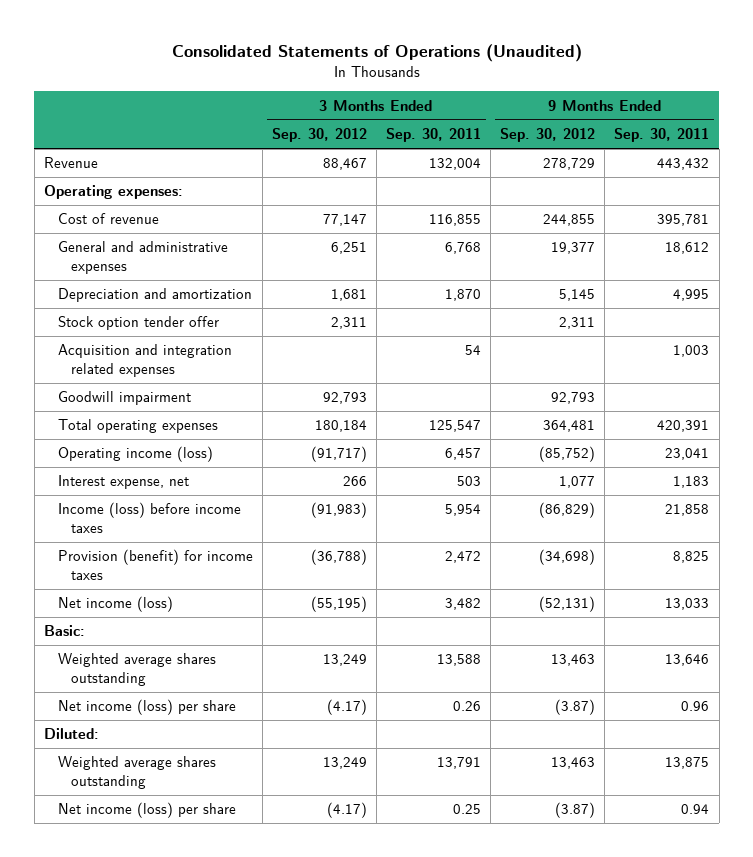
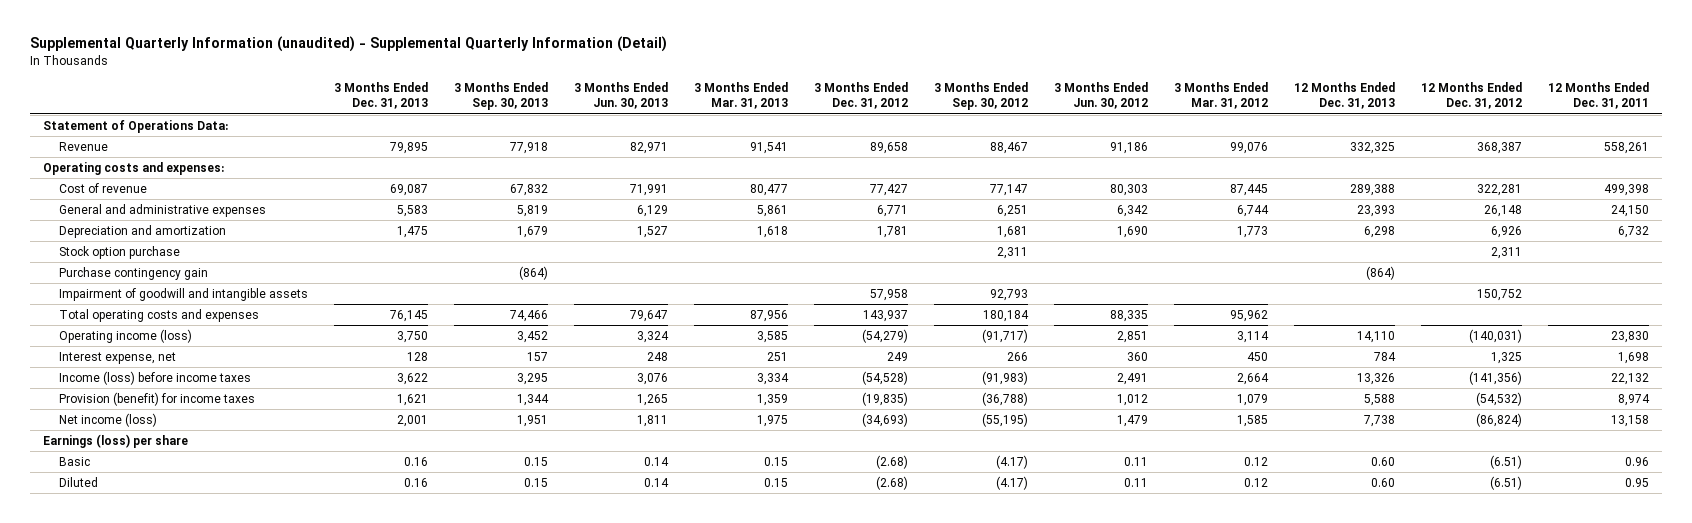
- Consolidated Statements of Operations (Unaudited)
+ Supplemental Quarterly Information (unaudited) - Supplemental Quarterly Information (Detail)
- | 3 Months Ended Sep. 30, 2012 | 3 Months Ended Sep. 30, 2011 | 9 Months Ended Sep. 30, 2012 | 9 Months Ended Sep. 30, 2011
+ | 3 Months Ended Dec. 31, 2013 | 3 Months Ended Sep. 30, 2013 | 3 Months Ended Jun. 30, 2013 | 3 Months Ended Mar. 31, 2013 | 3 Months Ended Dec. 31, 2012 | 3 Months Ended Sep. 30, 2012 | 3 Months Ended Jun. 30, 2012 | 3 Months Ended Mar. 31, 2012 | 12 Months Ended Dec. 31, 2013 | 12 Months Ended Dec. 31, 2012 | 12 Months Ended Dec. 31, 2011
+ Statement of Operations Data:
- Operating expenses:
+ Operating costs and expenses:
- Stock option tender offer | 2,311 | | 2,311 |
- Acquisition and integration related expenses | | 54 | | 1,003
- Goodwill impairment | 92,793 | | 92,793 |
- Total operating expenses | 180,184 | 125,547 | 364,481 | 420,391
+ Stock option purchase | | | | | | 2,311 | | | | 2,311 |
+ Purchase contingency gain | | (864) | | | | | | | (864) | |
+ Impairment of goodwill and intangible assets | | | | | 57,958 | 92,793 | | | | 150,752 |
+ Total operating costs and expenses | 76,145 | 74,466 | 79,647 | 87,956 | 143,937 | 180,184 | 88,335 | 95,962 | | |
- Basic:
- Weighted average shares outstanding | 13,249 | 13,588 | 13,463 | 13,646
- Net income (loss) per share | (4.17) | 0.26 | (3.87) | 0.96
- Diluted:
- Weighted average shares outstanding | 13,249 | 13,791 | 13,463 | 13,875
- Net income (loss) per share | (4.17) | 0.25 | (3.87) | 0.94
+ Earnings (loss) per share
+ Basic | 0.16 | 0.15 | 0.14 | 0.15 | (2.68) | (4.17) | 0.11 | 0.12 | 0.60 | (6.51) | 0.96
+ Diluted | 0.16 | 0.15 | 0.14 | 0.15 | (2.68) | (4.17) | 0.11 | 0.12 | 0.60 | (6.51) | 0.95

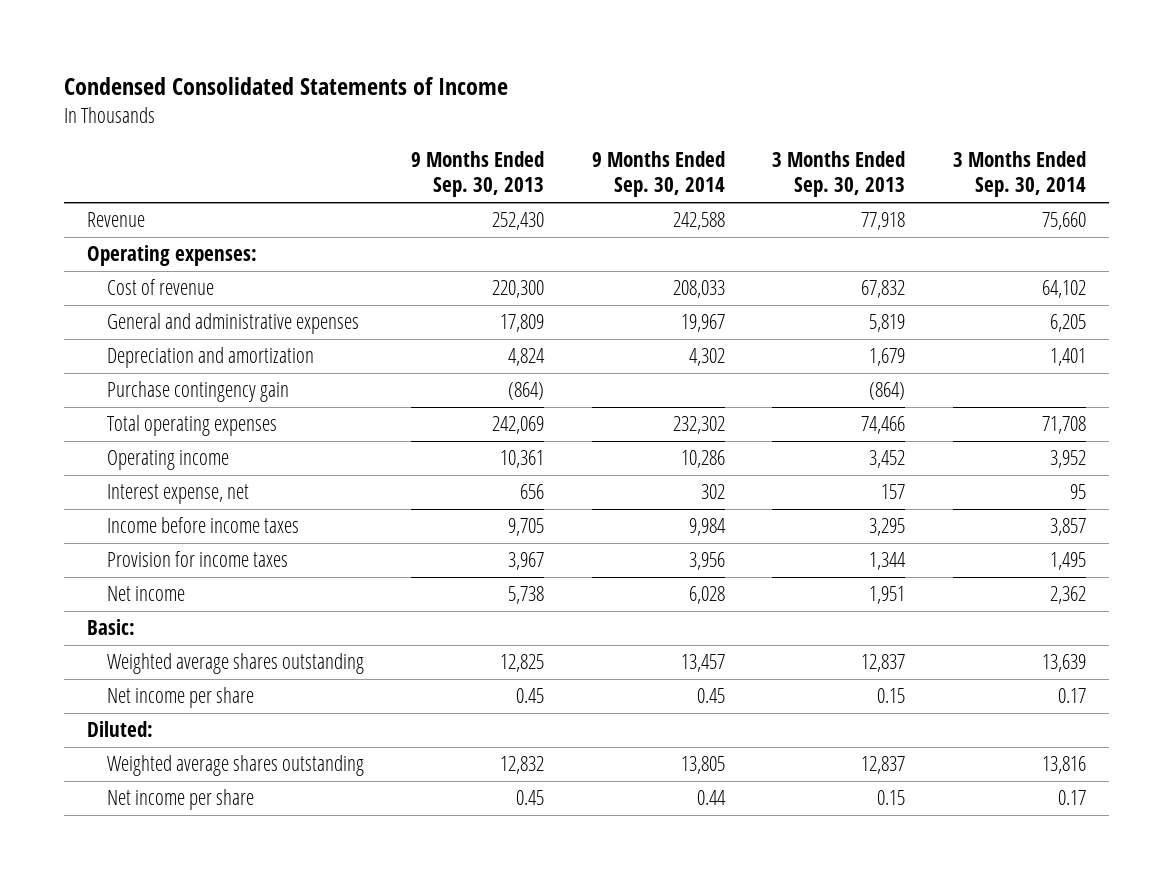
- Supplemental Quarterly Information (unaudited) - Supplemental Quarterly Information (Detail)
+ Condensed Consolidated Statements of Income
- | 3 Months Ended Dec. 31, 2013 | 3 Months Ended Sep. 30, 2013 | 3 Months Ended Jun. 30, 2013 | 3 Months Ended Mar. 31, 2013 | 3 Months Ended Dec. 31, 2012 | 3 Months Ended Sep. 30, 2012 | 3 Months Ended Jun. 30, 2012 | 3 Months Ended Mar. 31, 2012 | 12 Months Ended Dec. 31, 2013 | 12 Months Ended Dec. 31, 2012 | 12 Months Ended Dec. 31, 2011
+ | 9 Months Ended Sep. 30, 2013 | 9 Months Ended Sep. 30, 2014 | 3 Months Ended Sep. 30, 2013 | 3 Months Ended Sep. 30, 2014
- Statement of Operations Data:
- Operating costs and expenses:
+ Operating expenses:
- Stock option purchase | | | | | | 2,311 | | | | 2,311 |
- Impairment of goodwill and intangible assets | | | | | 57,958 | 92,793 | | | | 150,752 |
- Total operating costs and expenses | 76,145 | 74,466 | 79,647 | 87,956 | 143,937 | 180,184 | 88,335 | 95,962 | | |
- Operating income (loss) | 3,750 | 3,452 | 3,324 | 3,585 | (54,279) | (91,717) | 2,851 | 3,114 | 14,110 | (140,031) | 23,830
+ Total operating expenses | 242,069 | 232,302 | 74,466 | 71,708
+ Operating income | 10,361 | 10,286 | 3,452 | 3,952
- Income (loss) before income taxes | 3,622 | 3,295 | 3,076 | 3,334 | (54,528) | (91,983) | 2,491 | 2,664 | 13,326 | (141,356) | 22,132
- Provision (benefit) for income taxes | 1,621 | 1,344 | 1,265 | 1,359 | (19,835) | (36,788) | 1,012 | 1,079 | 5,588 | (54,532) | 8,974
- Net income (loss) | 2,001 | 1,951 | 1,811 | 1,975 | (34,693) | (55,195) | 1,479 | 1,585 | 7,738 | (86,824) | 13,158
- Earnings (loss) per share
- Basic | 0.16 | 0.15 | 0.14 | 0.15 | (2.68) | (4.17) | 0.11 | 0.12 | 0.60 | (6.51) | 0.96
- Diluted | 0.16 | 0.15 | 0.14 | 0.15 | (2.68) | (4.17) | 0.11 | 0.12 | 0.60 | (6.51) | 0.95
+ Income before income taxes | 9,705 | 9,984 | 3,295 | 3,857
+ Provision for income taxes | 3,967 | 3,956 | 1,344 | 1,495
+ Net income | 5,738 | 6,028 | 1,951 | 2,362
+ Basic:
+ Weighted average shares outstanding | 12,825 | 13,457 | 12,837 | 13,639
+ Net income per share | 0.45 | 0.45 | 0.15 | 0.17
+ Diluted:
+ Weighted average shares outstanding | 12,832 | 13,805 | 12,837 | 13,816
+ Net income per share | 0.45 | 0.44 | 0.15 | 0.17

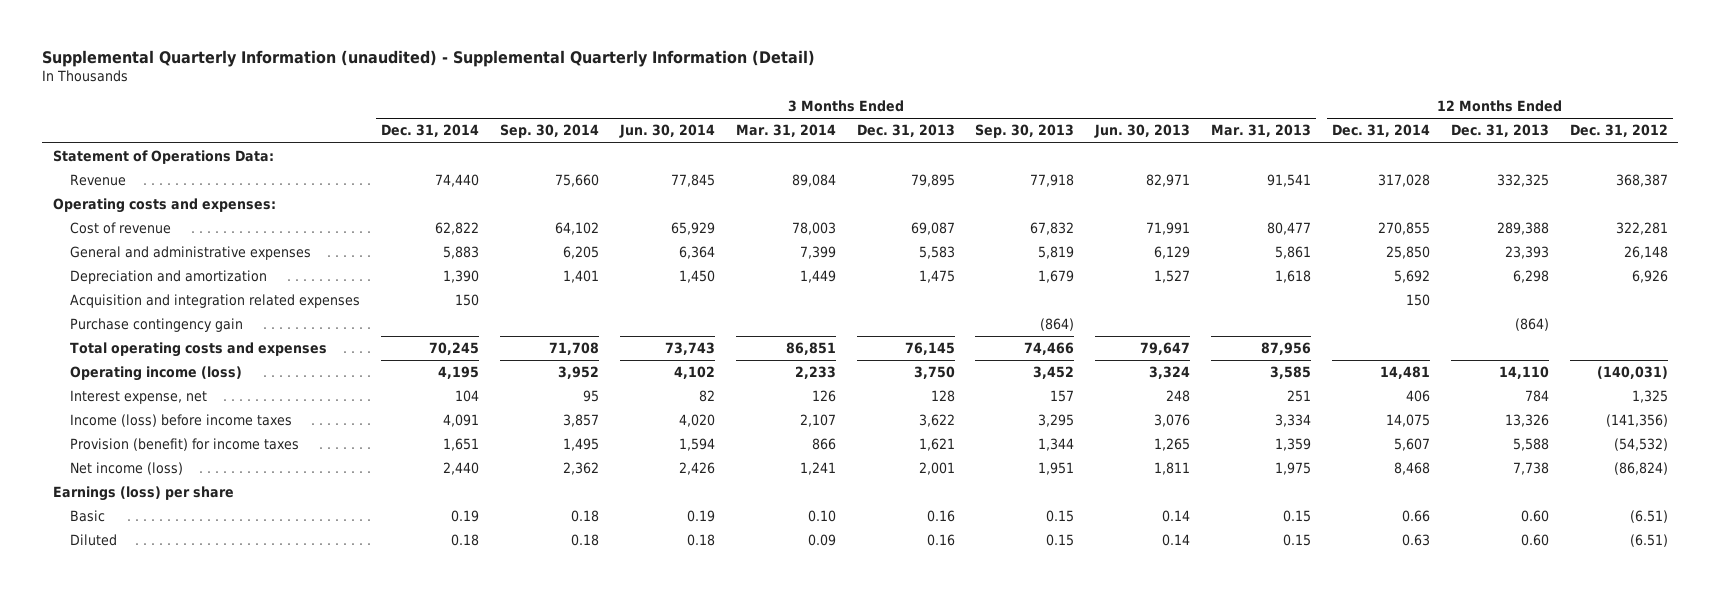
- Condensed Consolidated Statements of Income
+ Supplemental Quarterly Information (unaudited) - Supplemental Quarterly Information (Detail)
- | 9 Months Ended Sep. 30, 2013 | 9 Months Ended Sep. 30, 2014 | 3 Months Ended Sep. 30, 2013 | 3 Months Ended Sep. 30, 2014
+ | 3 Months Ended Dec. 31, 2014 | 3 Months Ended Sep. 30, 2014 | 3 Months Ended Jun. 30, 2014 | 3 Months Ended Mar. 31, 2014 | 3 Months Ended Dec. 31, 2013 | 3 Months Ended Sep. 30, 2013 | 3 Months Ended Jun. 30, 2013 | 3 Months Ended Mar. 31, 2013 | 12 Months Ended Dec. 31, 2014 | 12 Months Ended Dec. 31, 2013 | 12 Months Ended Dec. 31, 2012
+ Statement of Operations Data:
- Operating expenses:
+ Operating costs and expenses:
+ Acquisition and integration related expenses | 150 | | | | | | | | 150 | |
- Total operating expenses | 242,069 | 232,302 | 74,466 | 71,708
- Operating income | 10,361 | 10,286 | 3,452 | 3,952
+ Total operating costs and expenses | 70,245 | 71,708 | 73,743 | 86,851 | 76,145 | 74,466 | 79,647 | 87,956 | | |
+ Operating income (loss) | 4,195 | 3,952 | 4,102 | 2,233 | 3,750 | 3,452 | 3,324 | 3,585 | 14,481 | 14,110 | (140,031)
- Income before income taxes | 9,705 | 9,984 | 3,295 | 3,857
- Provision for income taxes | 3,967 | 3,956 | 1,344 | 1,495
- Net income | 5,738 | 6,028 | 1,951 | 2,362
- Basic:
- Weighted average shares outstanding | 12,825 | 13,457 | 12,837 | 13,639
- Net income per share | 0.45 | 0.45 | 0.15 | 0.17
- Diluted:
- Weighted average shares outstanding | 12,832 | 13,805 | 12,837 | 13,816
- Net income per share | 0.45 | 0.44 | 0.15 | 0.17
+ Income (loss) before income taxes | 4,091 | 3,857 | 4,020 | 2,107 | 3,622 | 3,295 | 3,076 | 3,334 | 14,075 | 13,326 | (141,356)
+ Provision (benefit) for income taxes | 1,651 | 1,495 | 1,594 | 866 | 1,621 | 1,344 | 1,265 | 1,359 | 5,607 | 5,588 | (54,532)
+ Net income (loss) | 2,440 | 2,362 | 2,426 | 1,241 | 2,001 | 1,951 | 1,811 | 1,975 | 8,468 | 7,738 | (86,824)
+ Earnings (loss) per share
+ Basic | 0.19 | 0.18 | 0.19 | 0.10 | 0.16 | 0.15 | 0.14 | 0.15 | 0.66 | 0.60 | (6.51)
+ Diluted | 0.18 | 0.18 | 0.18 | 0.09 | 0.16 | 0.15 | 0.14 | 0.15 | 0.63 | 0.60 | (6.51)

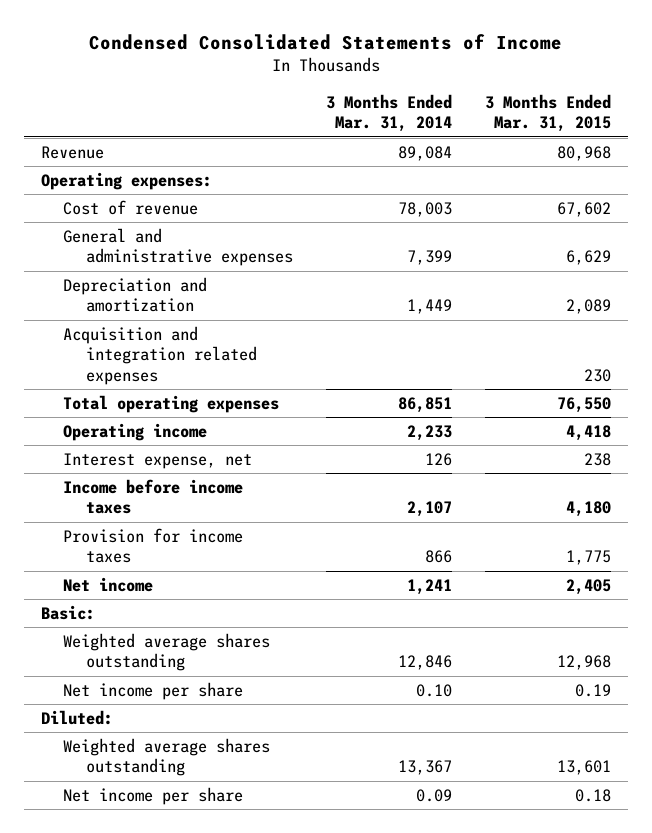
- Supplemental Quarterly Information (unaudited) - Supplemental Quarterly Information (Detail)
+ Condensed Consolidated Statements of Income
- | 3 Months Ended Dec. 31, 2014 | 3 Months Ended Sep. 30, 2014 | 3 Months Ended Jun. 30, 2014 | 3 Months Ended Mar. 31, 2014 | 3 Months Ended Dec. 31, 2013 | 3 Months Ended Sep. 30, 2013 | 3 Months Ended Jun. 30, 2013 | 3 Months Ended Mar. 31, 2013 | 12 Months Ended Dec. 31, 2014 | 12 Months Ended Dec. 31, 2013 | 12 Months Ended Dec. 31, 2012
+ | 3 Months Ended Mar. 31, 2014 | 3 Months Ended Mar. 31, 2015
- Statement of Operations Data:
- Operating costs and expenses:
+ Operating expenses:
- Purchase contingency gain | | | | | | (864) | | | | (864) |
- Total operating costs and expenses | 70,245 | 71,708 | 73,743 | 86,851 | 76,145 | 74,466 | 79,647 | 87,956 | | |
- Operating income (loss) | 4,195 | 3,952 | 4,102 | 2,233 | 3,750 | 3,452 | 3,324 | 3,585 | 14,481 | 14,110 | (140,031)
+ Total operating expenses | 86,851 | 76,550
+ Operating income | 2,233 | 4,418
- Income (loss) before income taxes | 4,091 | 3,857 | 4,020 | 2,107 | 3,622 | 3,295 | 3,076 | 3,334 | 14,075 | 13,326 | (141,356)
- Provision (benefit) for income taxes | 1,651 | 1,495 | 1,594 | 866 | 1,621 | 1,344 | 1,265 | 1,359 | 5,607 | 5,588 | (54,532)
- Net income (loss) | 2,440 | 2,362 | 2,426 | 1,241 | 2,001 | 1,951 | 1,811 | 1,975 | 8,468 | 7,738 | (86,824)
- Earnings (loss) per share
- Basic | 0.19 | 0.18 | 0.19 | 0.10 | 0.16 | 0.15 | 0.14 | 0.15 | 0.66 | 0.60 | (6.51)
- Diluted | 0.18 | 0.18 | 0.18 | 0.09 | 0.16 | 0.15 | 0.14 | 0.15 | 0.63 | 0.60 | (6.51)
+ Income before income taxes | 2,107 | 4,180
+ Provision for income taxes | 866 | 1,775
+ Net income | 1,241 | 2,405
+ Basic:
+ Weighted average shares outstanding | 12,846 | 12,968
+ Net income per share | 0.10 | 0.19
+ Diluted:
+ Weighted average shares outstanding | 13,367 | 13,601
+ Net income per share | 0.09 | 0.18

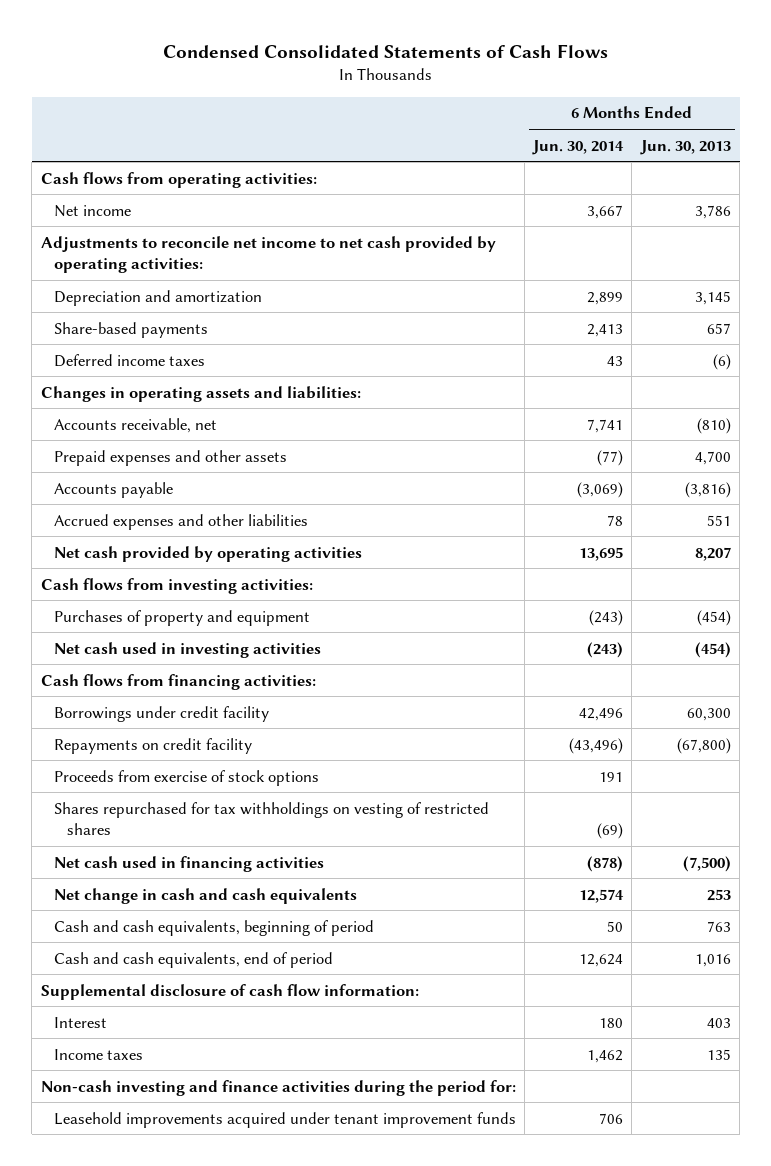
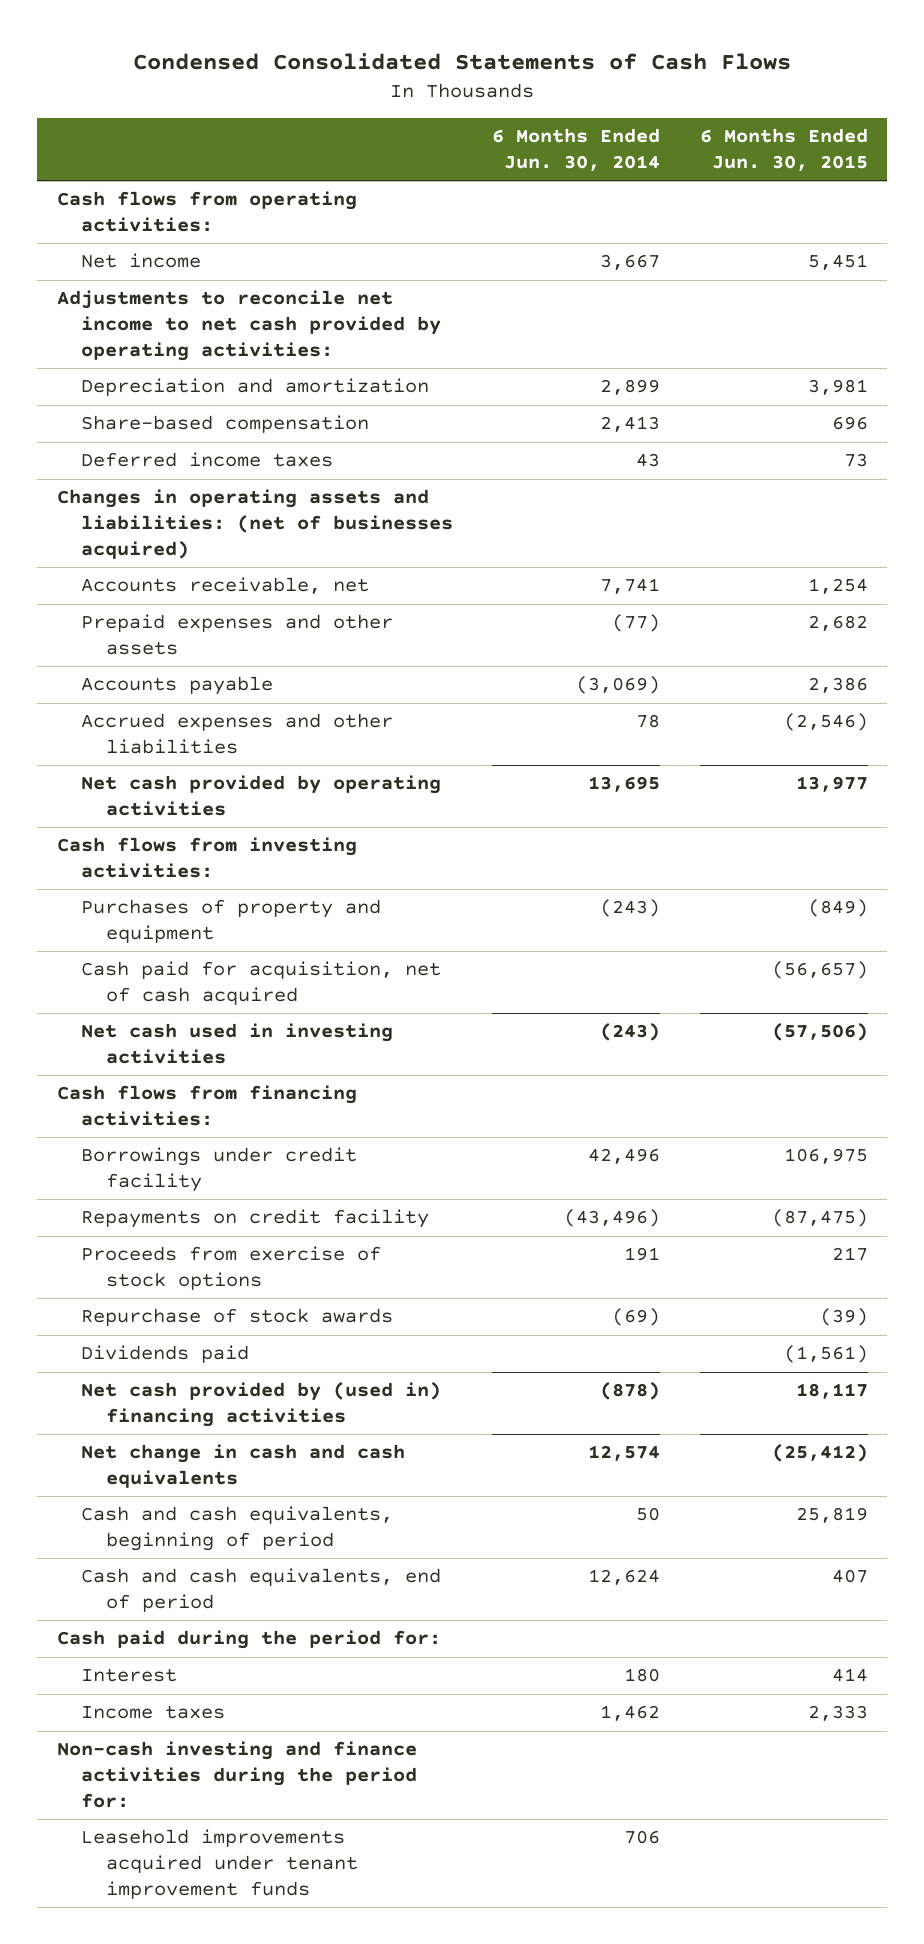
- | 6 Months Ended Jun. 30, 2014 | 6 Months Ended Jun. 30, 2013
+ | 6 Months Ended Jun. 30, 2014 | 6 Months Ended Jun. 30, 2015
- Share-based payments | 2,413 | 657
+ Share-based compensation | 2,413 | 696
- Changes in operating assets and liabilities:
+ Changes in operating assets and liabilities: (net of businesses acquired)
+ Cash paid for acquisition, net of cash acquired | | (56,657)
- Shares repurchased for tax withholdings on vesting of restricted shares | (69) |
- Net cash used in financing activities | (878) | (7,500)
+ Repurchase of stock awards | (69) | (39)
+ Dividends paid | | (1,561)
+ Net cash provided by (used in) financing activities | (878) | 18,117
- Supplemental disclosure of cash flow information:
+ Cash paid during the period for:

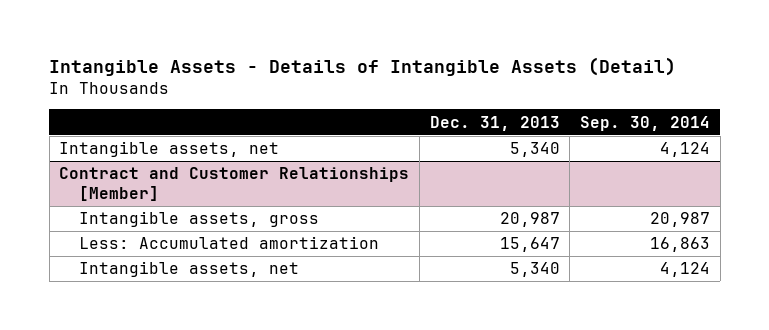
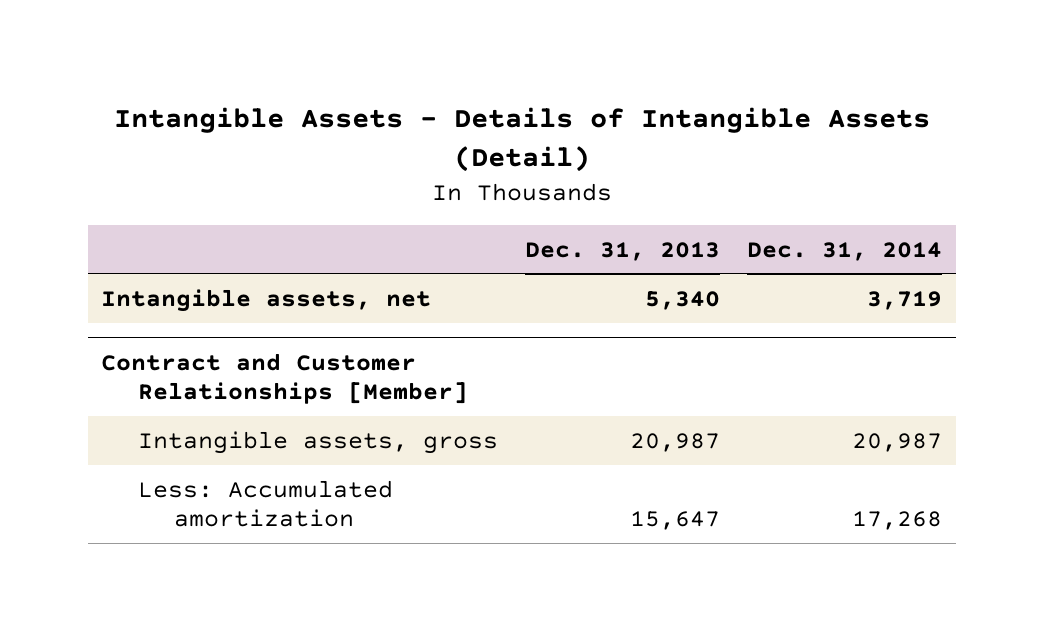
- | Dec. 31, 2013 | Sep. 30, 2014
+ | Dec. 31, 2013 | Dec. 31, 2014
@ Contract and Customer Relationships [Member]
- Intangible assets, net | 5,340 | 4,124

